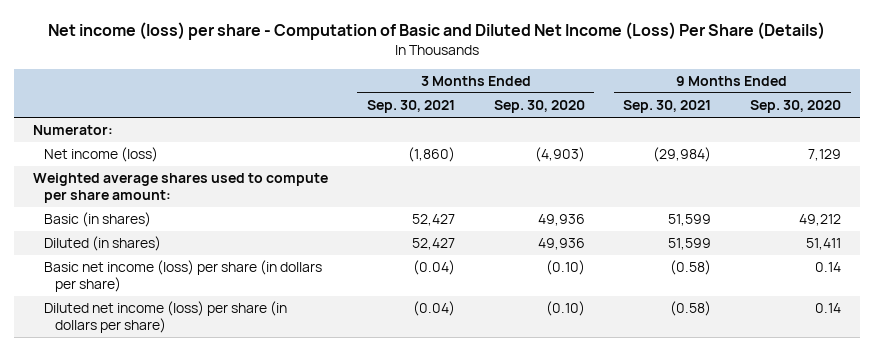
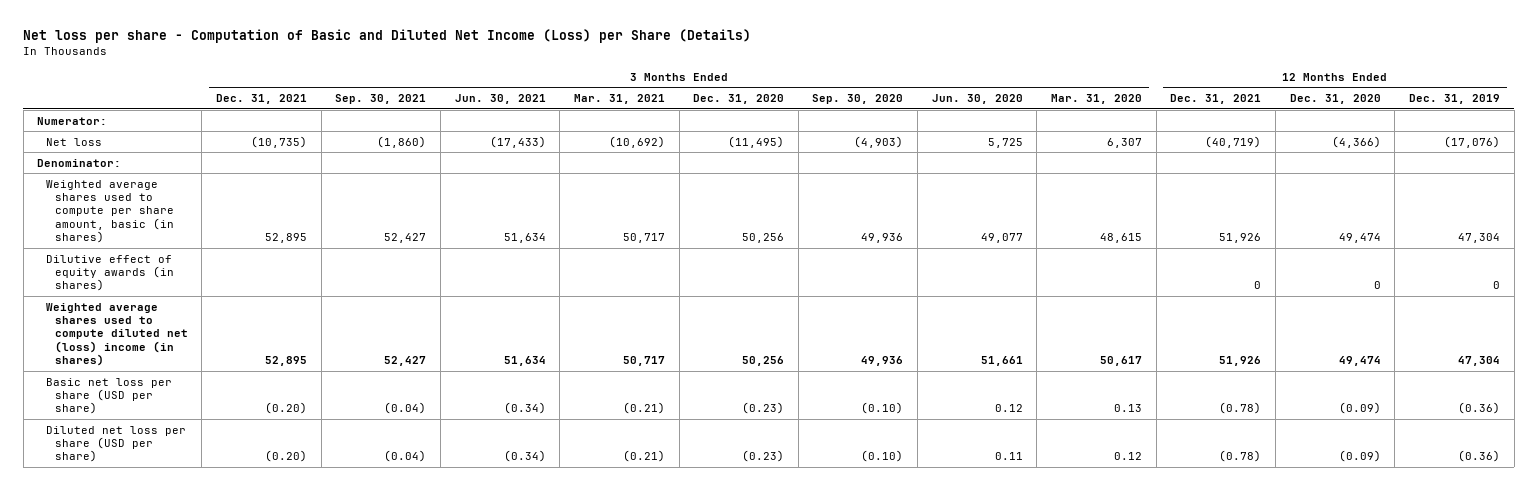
- Net income (loss) per share - Computation of Basic and Diluted Net Income (Loss) Per Share (Details)
+ Net loss per share - Computation of Basic and Diluted Net Income (Loss) per Share (Details)
- | 3 Months Ended Sep. 30, 2021 | 3 Months Ended Sep. 30, 2020 | 9 Months Ended Sep. 30, 2021 | 9 Months Ended Sep. 30, 2020
+ | 3 Months Ended Dec. 31, 2021 | 3 Months Ended Sep. 30, 2021 | 3 Months Ended Jun. 30, 2021 | 3 Months Ended Mar. 31, 2021 | 3 Months Ended Dec. 31, 2020 | 3 Months Ended Sep. 30, 2020 | 3 Months Ended Jun. 30, 2020 | 3 Months Ended Mar. 31, 2020 | 12 Months Ended Dec. 31, 2021 | 12 Months Ended Dec. 31, 2020 | 12 Months Ended Dec. 31, 2019
- Net income (loss) | (1,860) | (4,903) | (29,984) | 7,129
- Weighted average shares used to compute per share amount:
- Basic (in shares) | 52,427 | 49,936 | 51,599 | 49,212
- Diluted (in shares) | 52,427 | 49,936 | 51,599 | 51,411
- Basic net income (loss) per share (in dollars per share) | (0.04) | (0.10) | (0.58) | 0.14
- Diluted net income (loss) per share (in dollars per share) | (0.04) | (0.10) | (0.58) | 0.14
+ Net loss | (10,735) | (1,860) | (17,433) | (10,692) | (11,495) | (4,903) | 5,725 | 6,307 | (40,719) | (4,366) | (17,076)
+ Denominator:
+ Weighted average shares used to compute per share amount, basic (in shares) | 52,895 | 52,427 | 51,634 | 50,717 | 50,256 | 49,936 | 49,077 | 48,615 | 51,926 | 49,474 | 47,304
+ Dilutive effect of equity awards (in shares) | | | | | | | | | 0 | 0 | 0
+ Weighted average shares used to compute diluted net (loss) income (in shares) | 52,895 | 52,427 | 51,634 | 50,717 | 50,256 | 49,936 | 51,661 | 50,617 | 51,926 | 49,474 | 47,304
+ Basic net loss per share (USD per share) | (0.20) | (0.04) | (0.34) | (0.21) | (0.23) | (0.10) | 0.12 | 0.13 | (0.78) | (0.09) | (0.36)
+ Diluted net loss per share (USD per share) | (0.20) | (0.04) | (0.34) | (0.21) | (0.23) | (0.10) | 0.11 | 0.12 | (0.78) | (0.09) | (0.36)

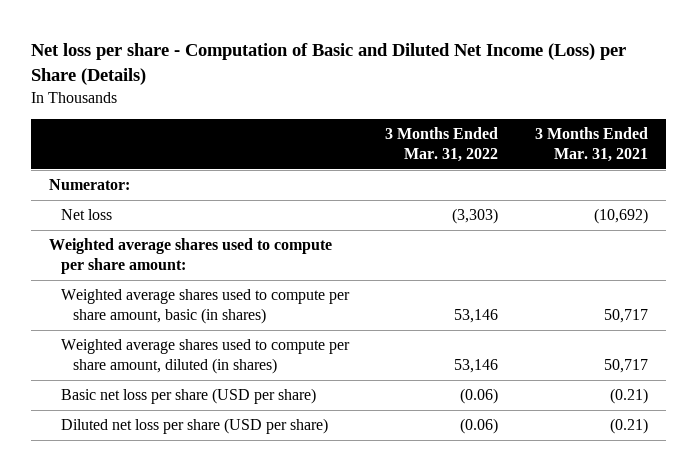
- | 3 Months Ended Dec. 31, 2021 | 3 Months Ended Sep. 30, 2021 | 3 Months Ended Jun. 30, 2021 | 3 Months Ended Mar. 31, 2021 | 3 Months Ended Dec. 31, 2020 | 3 Months Ended Sep. 30, 2020 | 3 Months Ended Jun. 30, 2020 | 3 Months Ended Mar. 31, 2020 | 12 Months Ended Dec. 31, 2021 | 12 Months Ended Dec. 31, 2020 | 12 Months Ended Dec. 31, 2019
+ | 3 Months Ended Mar. 31, 2022 | 3 Months Ended Mar. 31, 2021
- Denominator:
+ Weighted average shares used to compute per share amount:
- Dilutive effect of equity awards (in shares) | | | | | | | | | 0 | 0 | 0
- Weighted average shares used to compute diluted net (loss) income (in shares) | 52,895 | 52,427 | 51,634 | 50,717 | 50,256 | 49,936 | 51,661 | 50,617 | 51,926 | 49,474 | 47,304
+ Weighted average shares used to compute per share amount, diluted (in shares) | 53,146 | 50,717

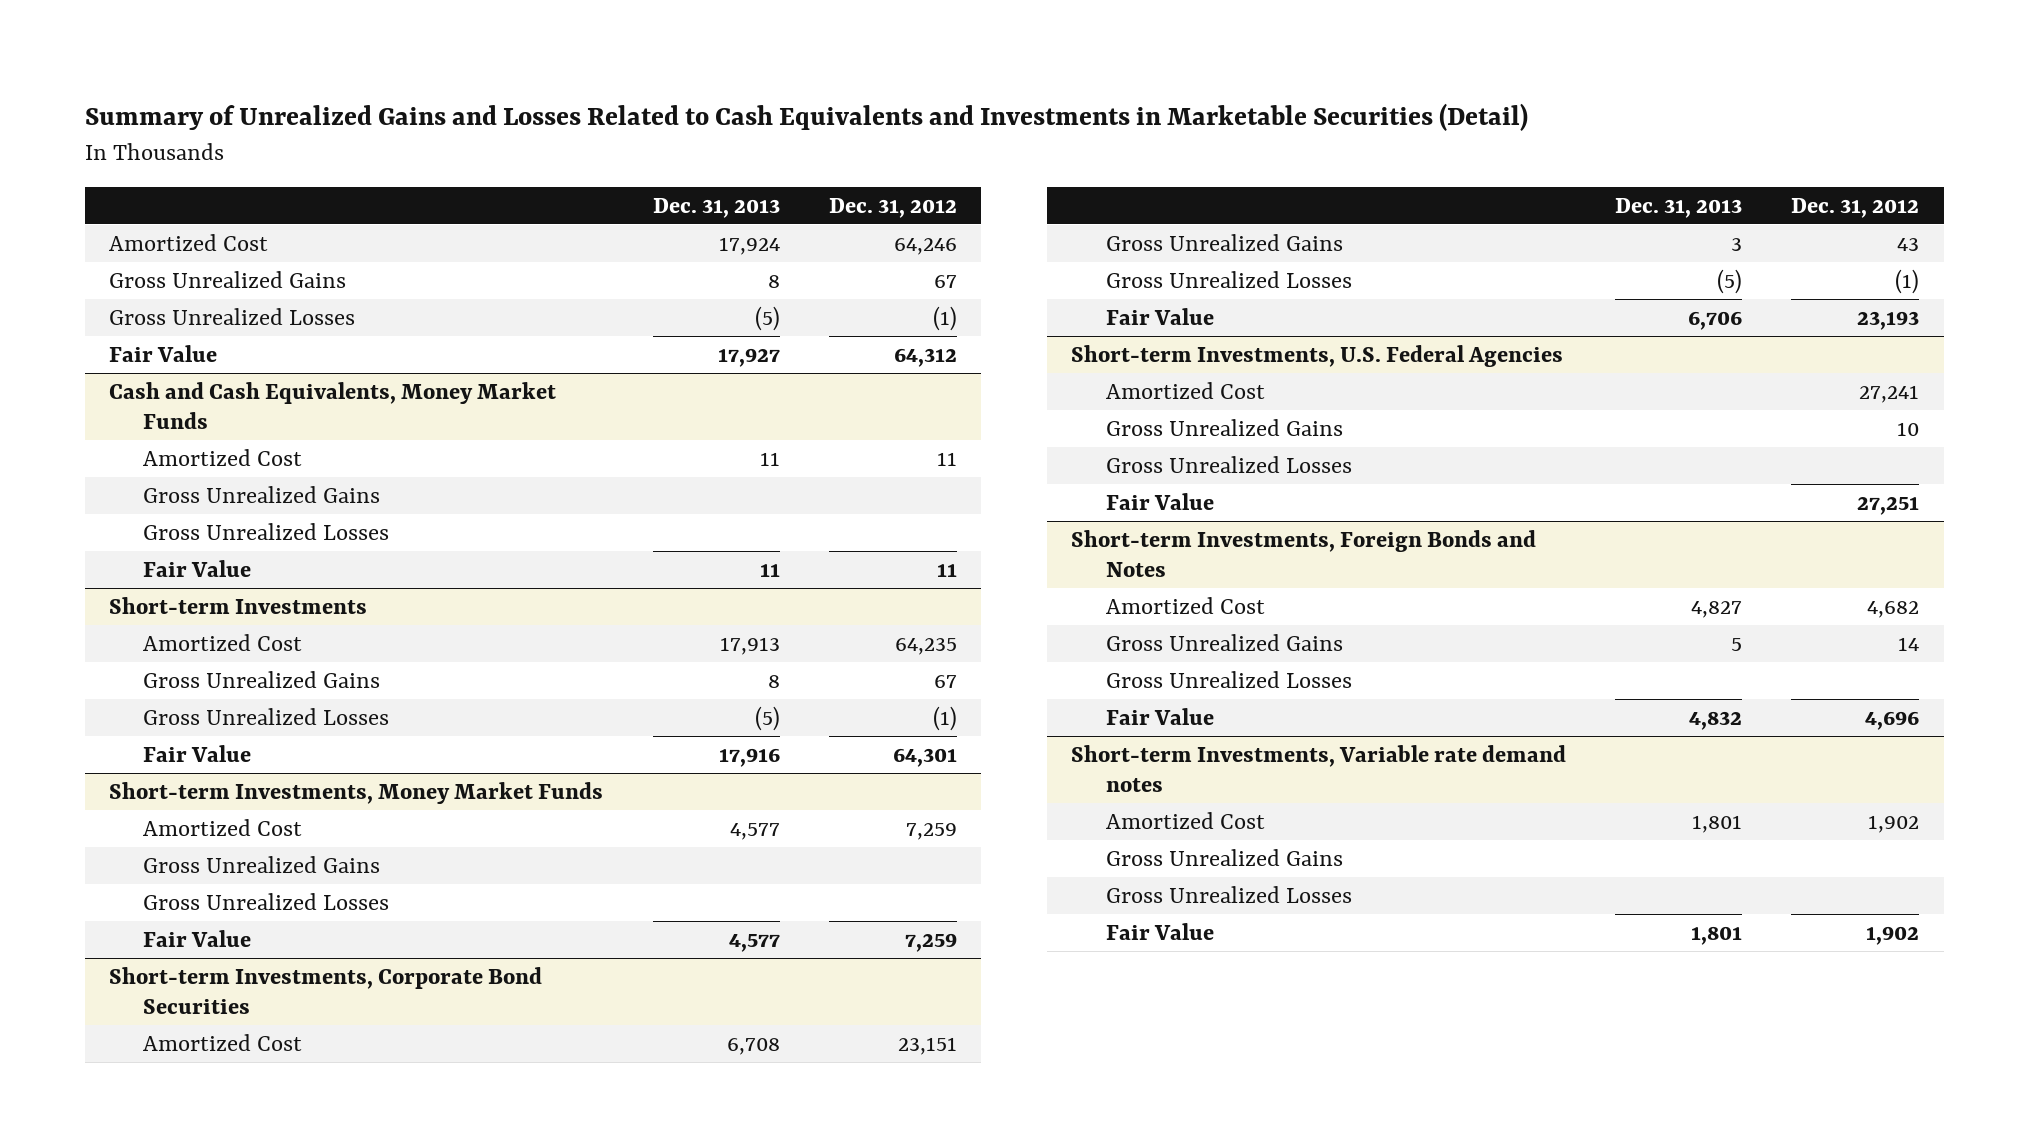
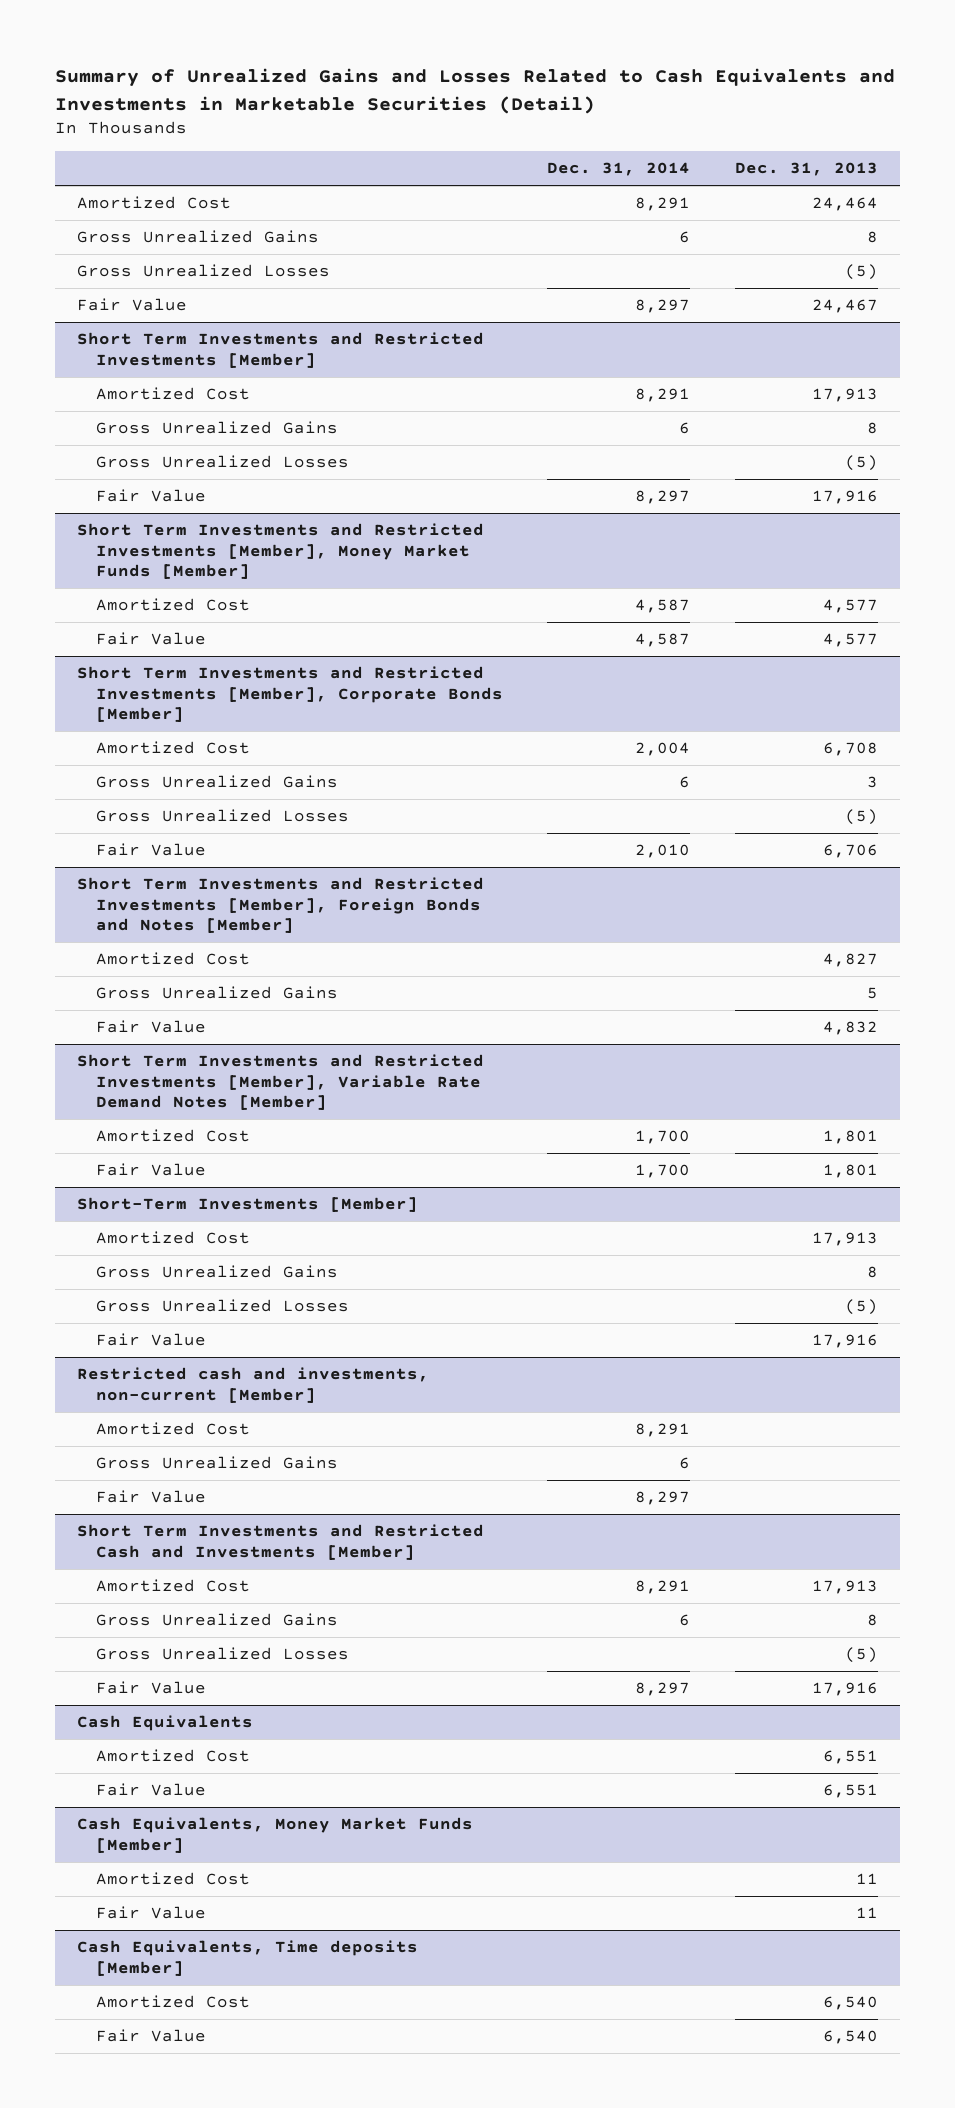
- | Dec. 31, 2013 | Dec. 31, 2012
+ | Dec. 31, 2014 | Dec. 31, 2013
- Amortized Cost | 17,924 | 64,246
+ Amortized Cost | 8,291 | 24,464
- Fair Value | 17,927 | 64,312
- Cash and Cash Equivalents, Money Market Funds
- Amortized Cost | 11 | 11
- Gross Unrealized Gains
- Gross Unrealized Losses
- Fair Value | 11 | 11
- Short-term Investments
+ Fair Value | 8,297 | 24,467
+ Short Term Investments and Restricted Investments [Member]
- Short-term Investments, Money Market Funds
+ Short Term Investments and Restricted Investments [Member], Money Market Funds [Member]
- Gross Unrealized Gains
- Gross Unrealized Losses
- Short-term Investments, Corporate Bond Securities
+ Short Term Investments and Restricted Investments [Member], Corporate Bonds [Member]
- Short-term Investments, U.S. Federal Agencies
- Amortized Cost | | 27,241
- Gross Unrealized Gains | | 10
- Gross Unrealized Losses
- Fair Value | | 27,251
- Short-term Investments, Foreign Bonds and Notes
+ Short Term Investments and Restricted Investments [Member], Foreign Bonds and Notes [Member]
- Gross Unrealized Losses
- Short-term Investments, Variable rate demand notes
+ Short Term Investments and Restricted Investments [Member], Variable Rate Demand Notes [Member]
- Gross Unrealized Gains
- Gross Unrealized Losses
+ Short-Term Investments [Member]
+ Amortized Cost | | 17,913
+ Gross Unrealized Gains | | 8
+ Gross Unrealized Losses | | (5)
+ Fair Value | | 17,916
+ Restricted cash and investments, non-current [Member]
+ Amortized Cost | 8,291 |
+ Gross Unrealized Gains | 6 |
+ Fair Value | 8,297 |
+ Short Term Investments and Restricted Cash and Investments [Member]
+ Amortized Cost | 8,291 | 17,913
+ Gross Unrealized Gains | 6 | 8
+ Gross Unrealized Losses | | (5)
+ Fair Value | 8,297 | 17,916
+ Cash Equivalents
+ Amortized Cost | | 6,551
+ Fair Value | | 6,551
+ Cash Equivalents, Money Market Funds [Member]
+ Amortized Cost | | 11
+ Fair Value | | 11
+ Cash Equivalents, Time deposits [Member]
+ Amortized Cost | | 6,540
+ Fair Value | | 6,540

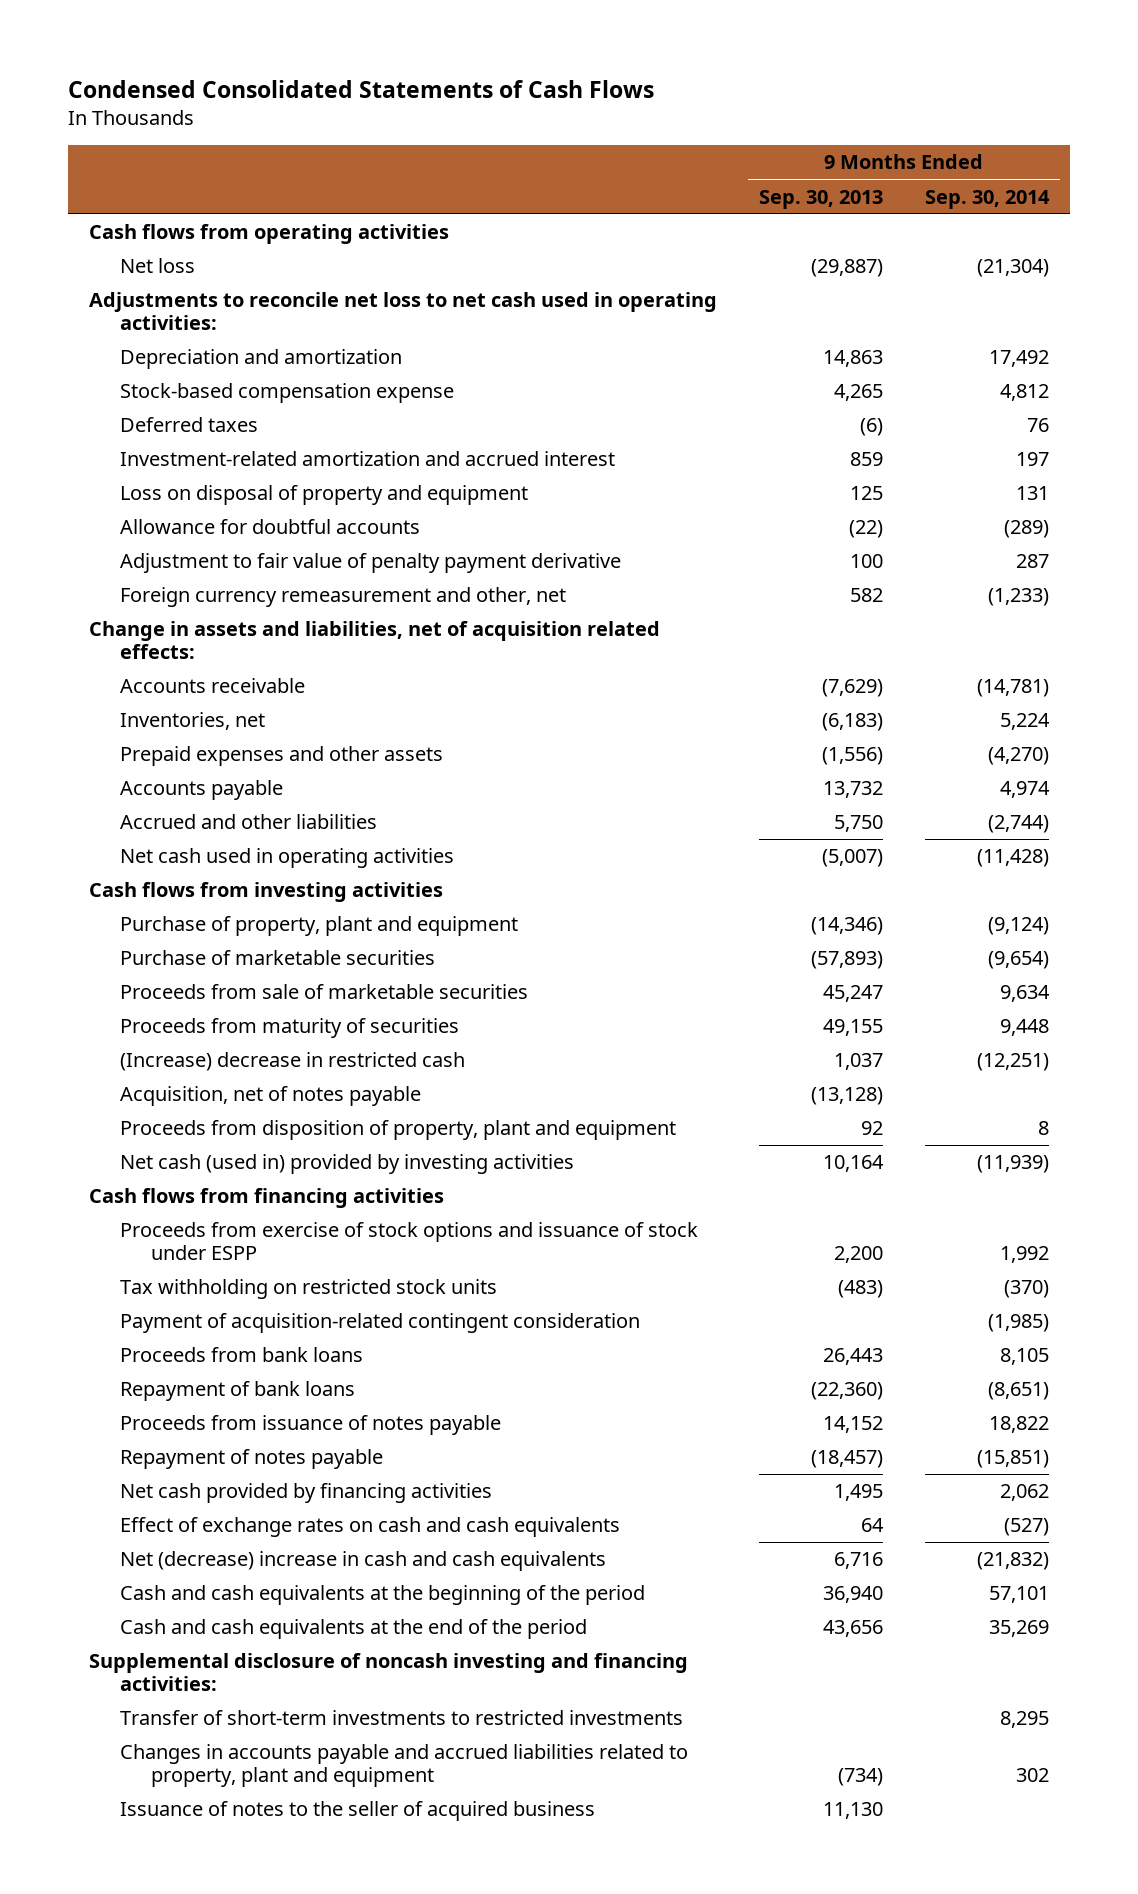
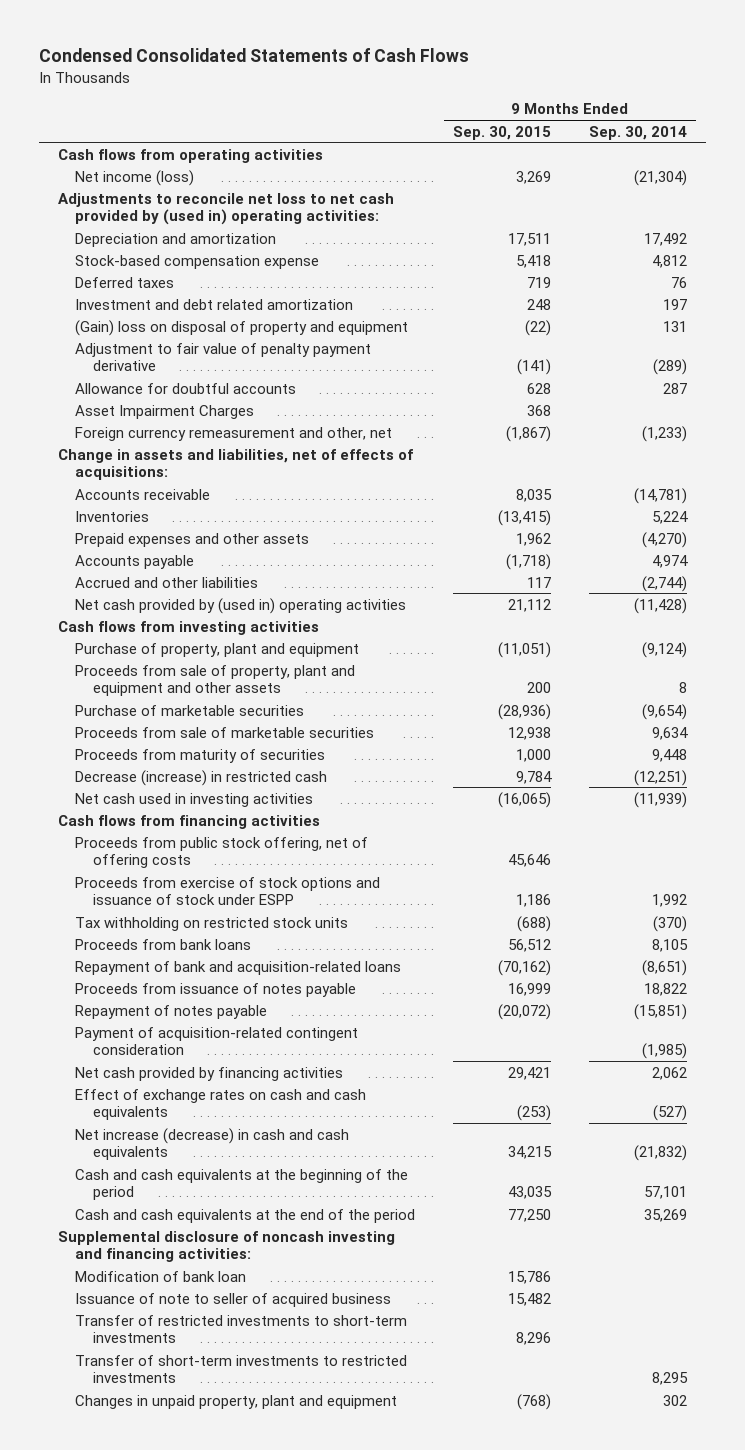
- | 9 Months Ended Sep. 30, 2013 | 9 Months Ended Sep. 30, 2014
+ | 9 Months Ended Sep. 30, 2015 | 9 Months Ended Sep. 30, 2014
- Net loss | (29,887) | (21,304)
- Adjustments to reconcile net loss to net cash used in operating activities:
+ Net income (loss) | 3,269 | (21,304)
+ Adjustments to reconcile net loss to net cash provided by (used in) operating activities:
- Investment-related amortization and accrued interest | 859 | 197
- Loss on disposal of property and equipment | 125 | 131
- Allowance for doubtful accounts | (22) | (289)
- Adjustment to fair value of penalty payment derivative | 100 | 287
+ Investment and debt related amortization | 248 | 197
+ (Gain) loss on disposal of property and equipment | (22) | 131
+ Adjustment to fair value of penalty payment derivative | (141) | (289)
+ Allowance for doubtful accounts | 628 | 287
+ Asset Impairment Charges | 368 |
- Change in assets and liabilities, net of acquisition related effects:
+ Change in assets and liabilities, net of effects of acquisitions:
- Inventories, net | (6,183) | 5,224
+ Inventories | (13,415) | 5,224
- Net cash used in operating activities | (5,007) | (11,428)
+ Net cash provided by (used in) operating activities | 21,112 | (11,428)
+ Proceeds from sale of property, plant and equipment and other assets | 200 | 8
- (Increase) decrease in restricted cash | 1,037 | (12,251)
- Acquisition, net of notes payable | (13,128) |
- Proceeds from disposition of property, plant and equipment | 92 | 8
- Net cash (used in) provided by investing activities | 10,164 | (11,939)
+ Decrease (increase) in restricted cash | 9,784 | (12,251)
+ Net cash used in investing activities | (16,065) | (11,939)
+ Proceeds from public stock offering, net of offering costs | 45,646 |
- Repayment of bank loans | (22,360) | (8,651)
+ Repayment of bank and acquisition-related loans | (70,162) | (8,651)
moved down: Payment of acquisition-related contingent consideration | | (1,985)
- Net (decrease) increase in cash and cash equivalents | 6,716 | (21,832)
+ Net increase (decrease) in cash and cash equivalents | 34,215 | (21,832)
+ Modification of bank loan | 15,786 |
+ Issuance of note to seller of acquired business | 15,482 |
+ Transfer of restricted investments to short-term investments | 8,296 |
- Changes in accounts payable and accrued liabilities related to property, plant and equipment | (734) | 302
- Issuance of notes to the seller of acquired business | 11,130 |
+ Changes in unpaid property, plant and equipment | (768) | 302

